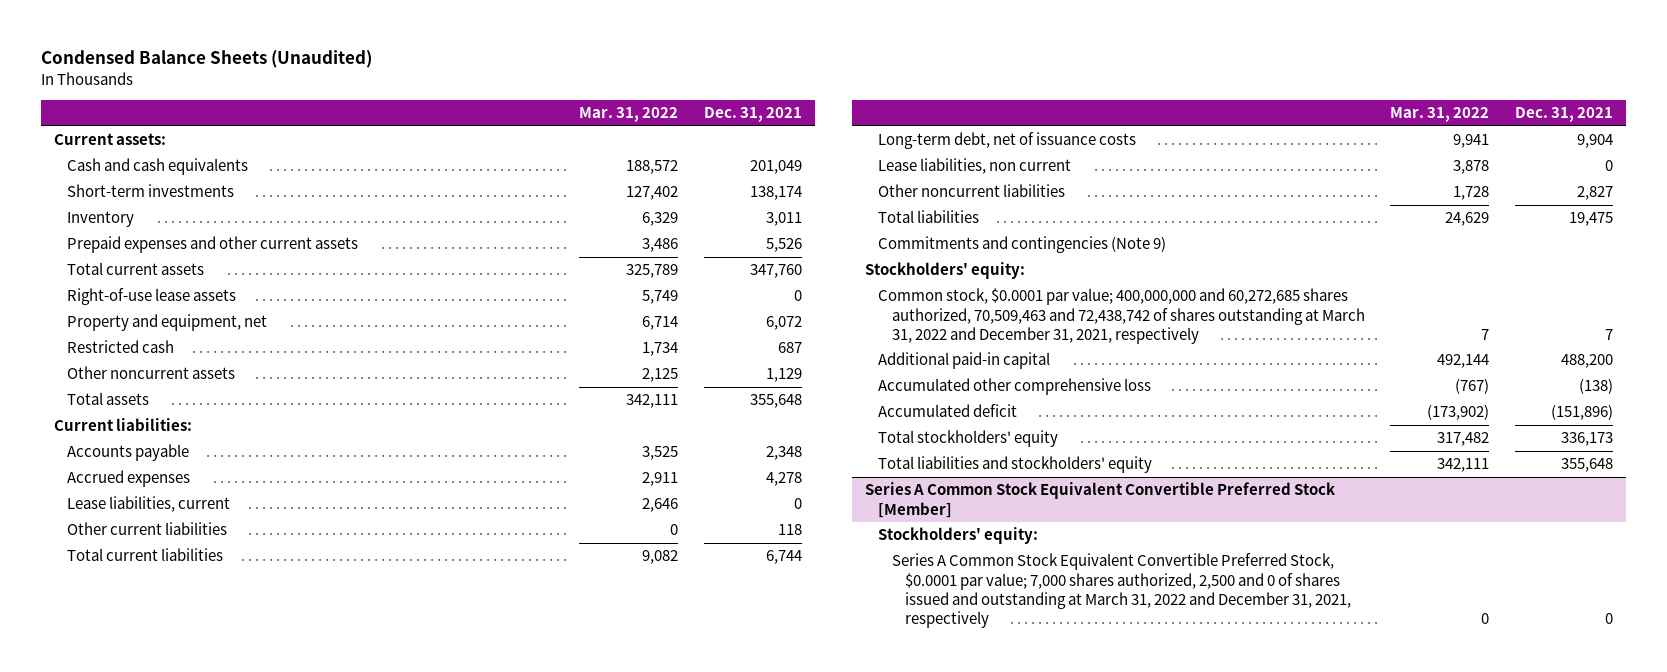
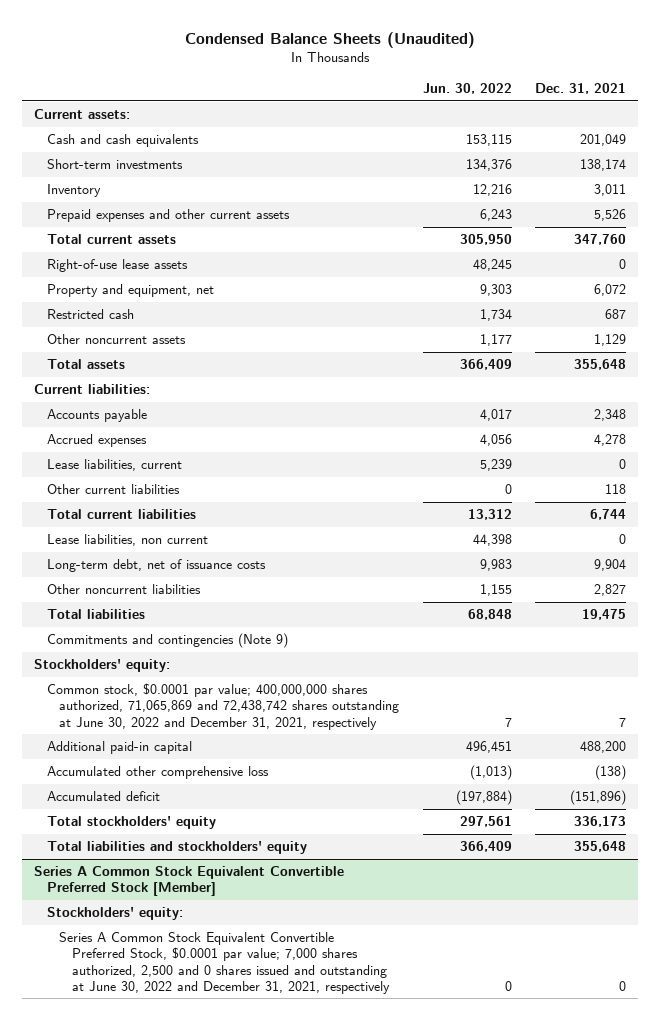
- | Mar. 31, 2022 | Dec. 31, 2021
+ | Jun. 30, 2022 | Dec. 31, 2021
moved down: Long-term debt, net of issuance costs | 9,983 | 9,904
- Common stock, $0.0001 par value; 400,000,000 and 60,272,685 shares authorized, 70,509,463 and 72,438,742 of shares outstanding at March 31, 2022 and December 31, 2021, respectively | 7 | 7
+ Common stock, $0.0001 par value; 400,000,000 shares authorized, 71,065,869 and 72,438,742 shares outstanding at June 30, 2022 and December 31, 2021, respectively | 7 | 7
@ Series A Common Stock Equivalent Convertible Preferred Stock [Member]
- Series A Common Stock Equivalent Convertible Preferred Stock, $0.0001 par value; 7,000 shares authorized, 2,500 and 0 of shares issued and outstanding at March 31, 2022 and December 31, 2021, respectively | 0 | 0
+ Series A Common Stock Equivalent Convertible Preferred Stock, $0.0001 par value; 7,000 shares authorized, 2,500 and 0 shares issued and outstanding at June 30, 2022 and December 31, 2021, respectively | 0 | 0

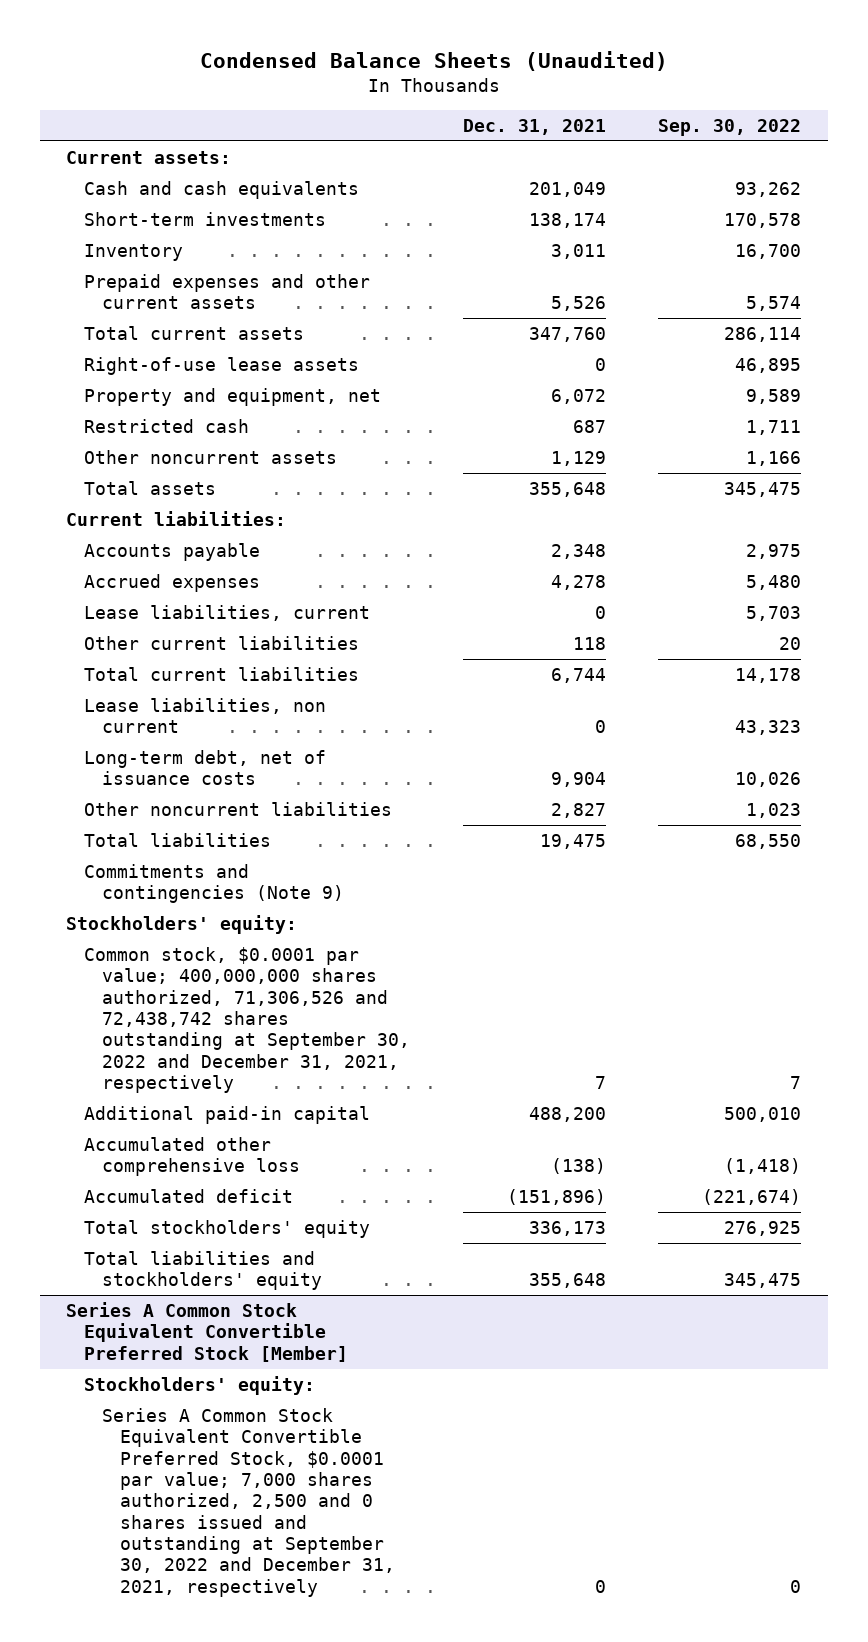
- | Jun. 30, 2022 | Dec. 31, 2021
+ | Dec. 31, 2021 | Sep. 30, 2022
- Common stock, $0.0001 par value; 400,000,000 shares authorized, 71,065,869 and 72,438,742 shares outstanding at June 30, 2022 and December 31, 2021, respectively | 7 | 7
+ Common stock, $0.0001 par value; 400,000,000 shares authorized, 71,306,526 and 72,438,742 shares outstanding at September 30, 2022 and December 31, 2021, respectively | 7 | 7
@ Series A Common Stock Equivalent Convertible Preferred Stock [Member]
- Series A Common Stock Equivalent Convertible Preferred Stock, $0.0001 par value; 7,000 shares authorized, 2,500 and 0 shares issued and outstanding at June 30, 2022 and December 31, 2021, respectively | 0 | 0
+ Series A Common Stock Equivalent Convertible Preferred Stock, $0.0001 par value; 7,000 shares authorized, 2,500 and 0 shares issued and outstanding at September 30, 2022 and December 31, 2021, respectively | 0 | 0

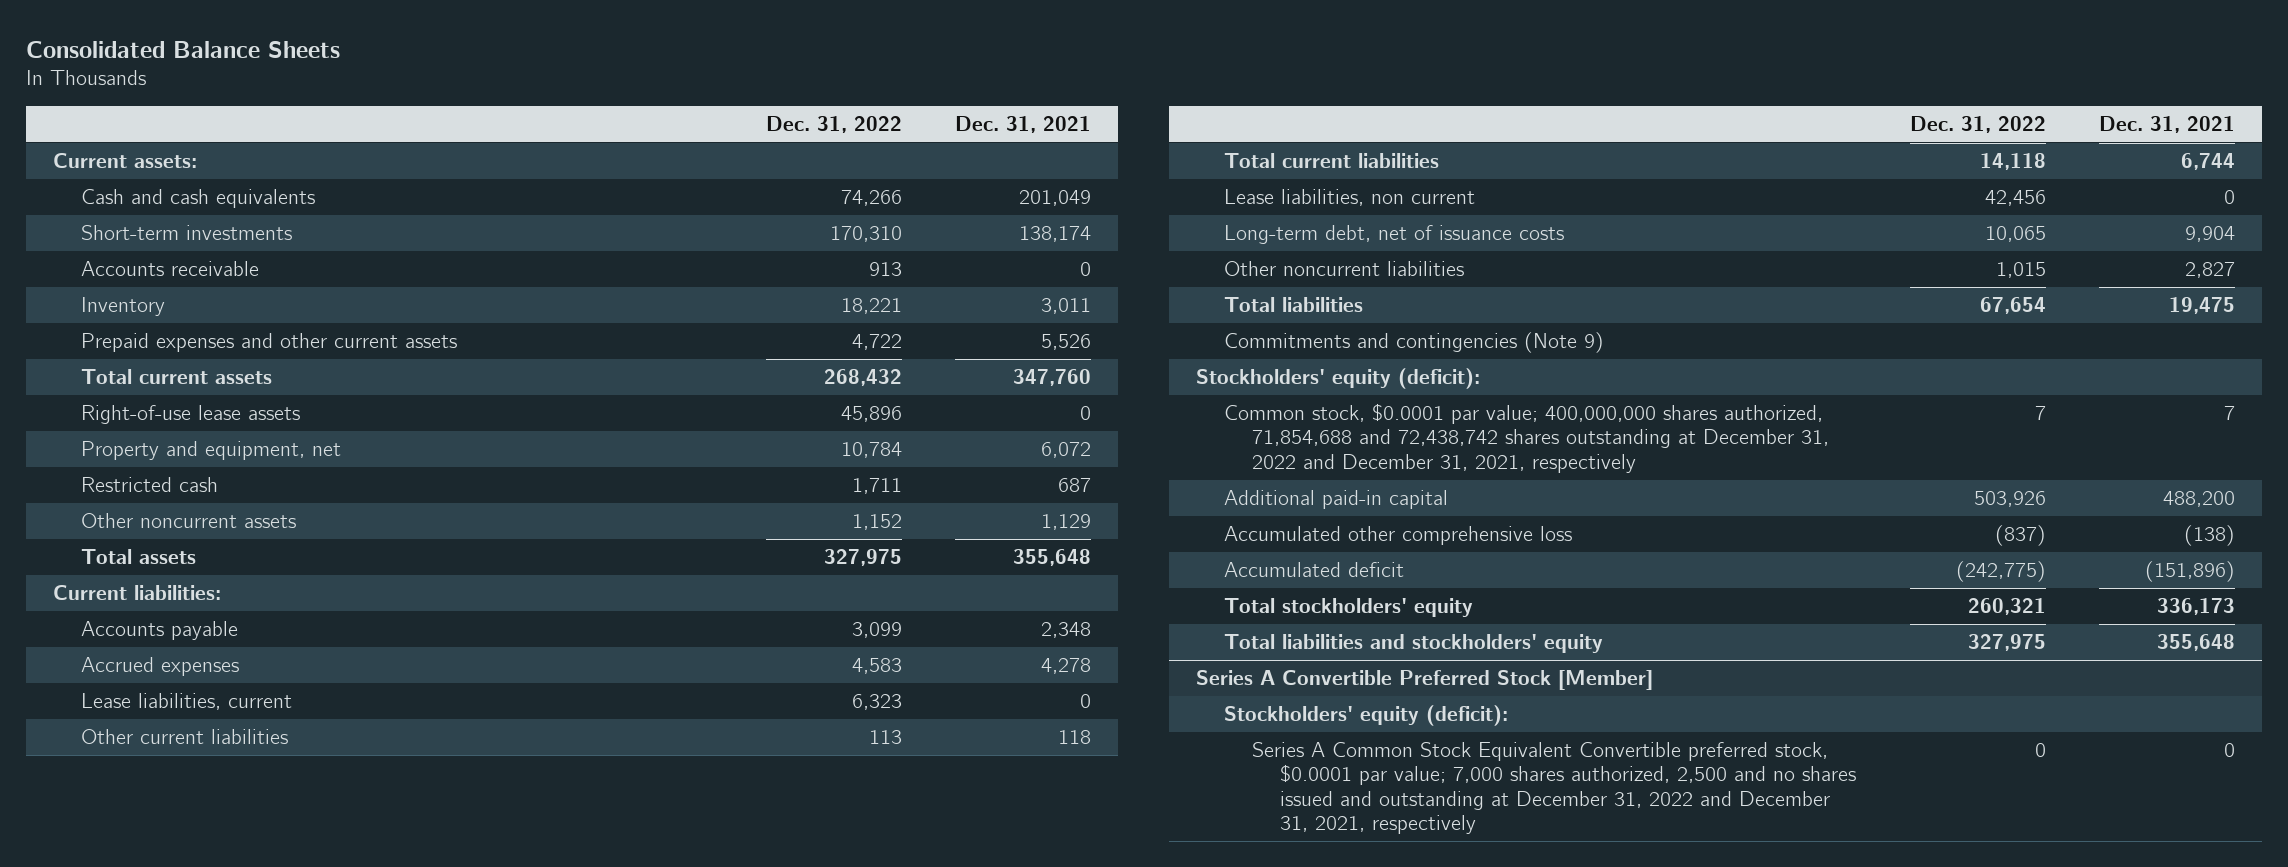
- Condensed Balance Sheets (Unaudited)
+ Consolidated Balance Sheets
- | Dec. 31, 2021 | Sep. 30, 2022
+ | Dec. 31, 2022 | Dec. 31, 2021
+ Accounts receivable | 913 | 0
- Stockholders' equity:
- Common stock, $0.0001 par value; 400,000,000 shares authorized, 71,306,526 and 72,438,742 shares outstanding at September 30, 2022 and December 31, 2021, respectively | 7 | 7
+ Stockholders' equity (deficit):
+ Common stock, $0.0001 par value; 400,000,000 shares authorized, 71,854,688 and 72,438,742 shares outstanding at December 31, 2022 and December 31, 2021, respectively | 7 | 7
- Series A Common Stock Equivalent Convertible Preferred Stock [Member]
- Stockholders' equity:
- Series A Common Stock Equivalent Convertible Preferred Stock, $0.0001 par value; 7,000 shares authorized, 2,500 and 0 shares issued and outstanding at September 30, 2022 and December 31, 2021, respectively | 0 | 0
+ Series A Convertible Preferred Stock [Member]
+ Stockholders' equity (deficit):
+ Series A Common Stock Equivalent Convertible preferred stock, $0.0001 par value; 7,000 shares authorized, 2,500 and no shares issued and outstanding at December 31, 2022 and December 31, 2021, respectively | 0 | 0

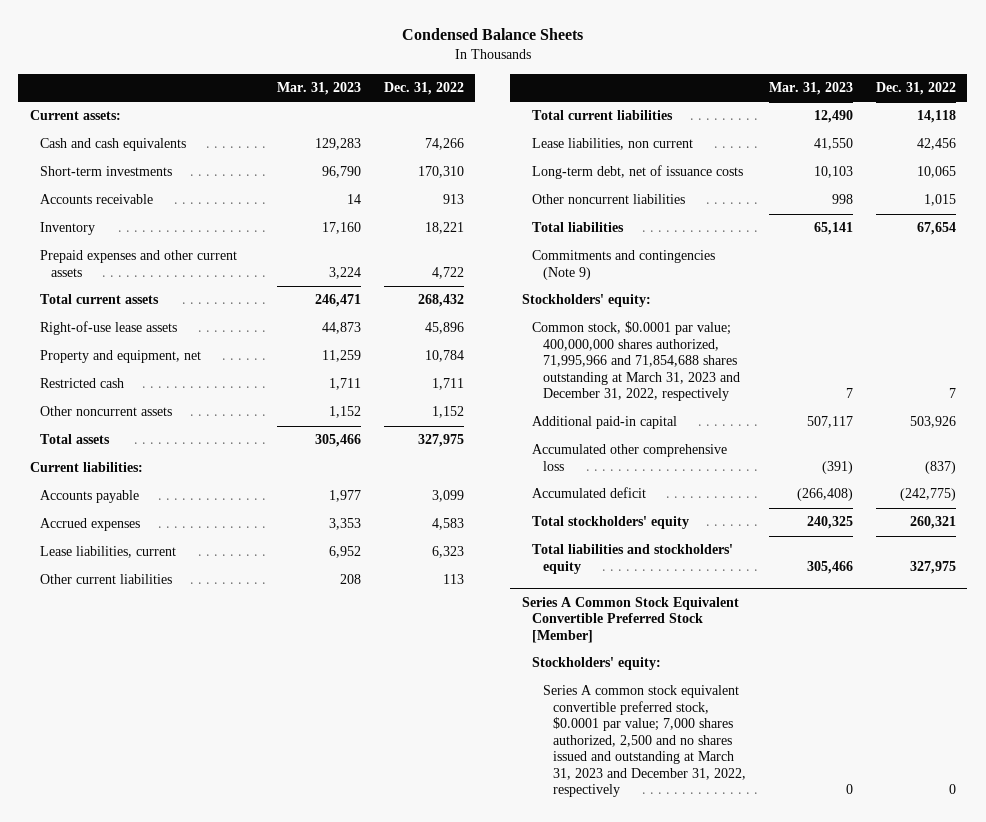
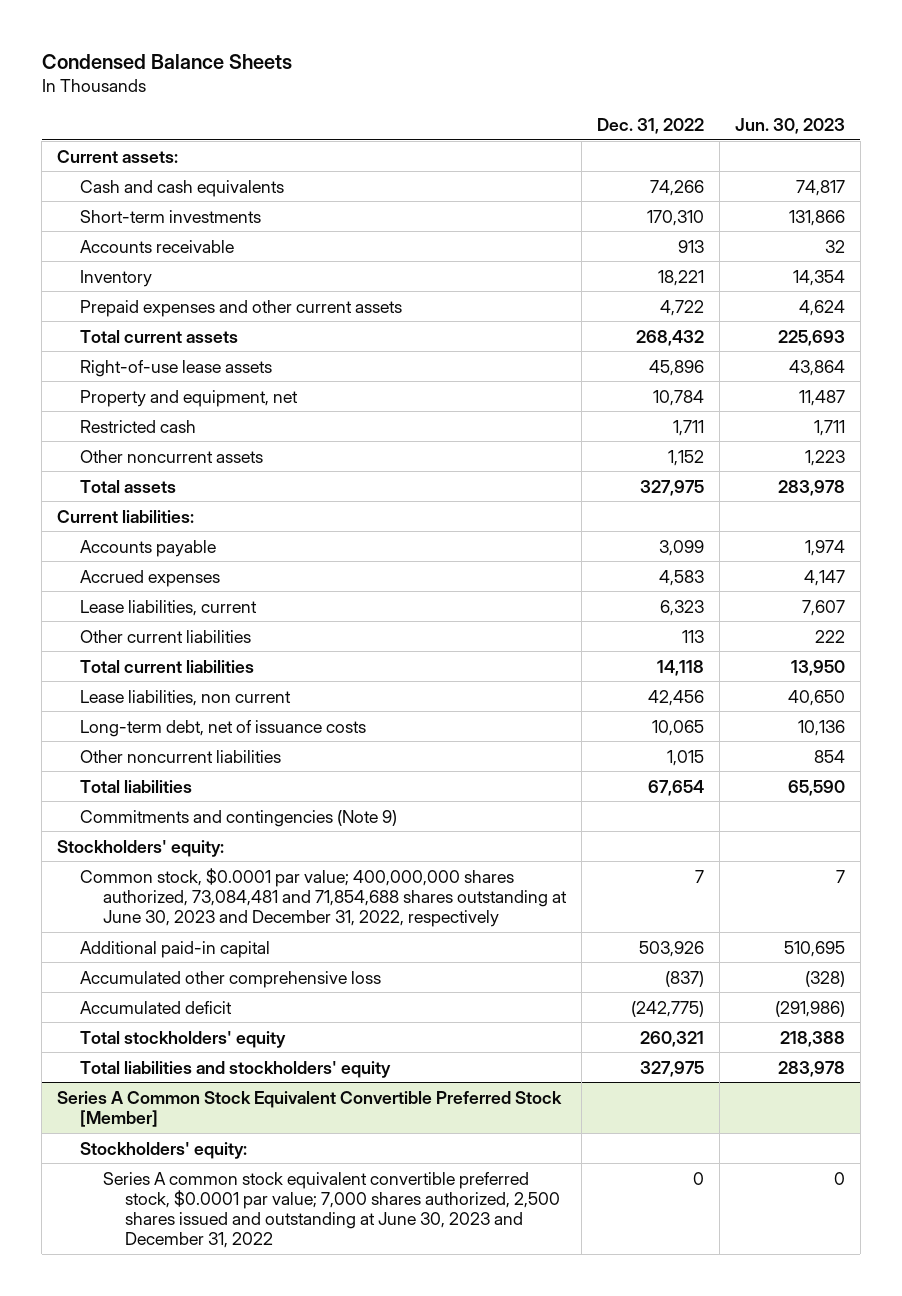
- | Mar. 31, 2023 | Dec. 31, 2022
+ | Dec. 31, 2022 | Jun. 30, 2023
- Common stock, $0.0001 par value; 400,000,000 shares authorized, 71,995,966 and 71,854,688 shares outstanding at March 31, 2023 and December 31, 2022, respectively | 7 | 7
+ Common stock, $0.0001 par value; 400,000,000 shares authorized, 73,084,481 and 71,854,688 shares outstanding at June 30, 2023 and December 31, 2022, respectively | 7 | 7
@ Series A Common Stock Equivalent Convertible Preferred Stock [Member]
- Series A common stock equivalent convertible preferred stock, $0.0001 par value; 7,000 shares authorized, 2,500 and no shares issued and outstanding at March 31, 2023 and December 31, 2022, respectively | 0 | 0
+ Series A common stock equivalent convertible preferred stock, $0.0001 par value; 7,000 shares authorized, 2,500 shares issued and outstanding at June 30, 2023 and December 31, 2022 | 0 | 0

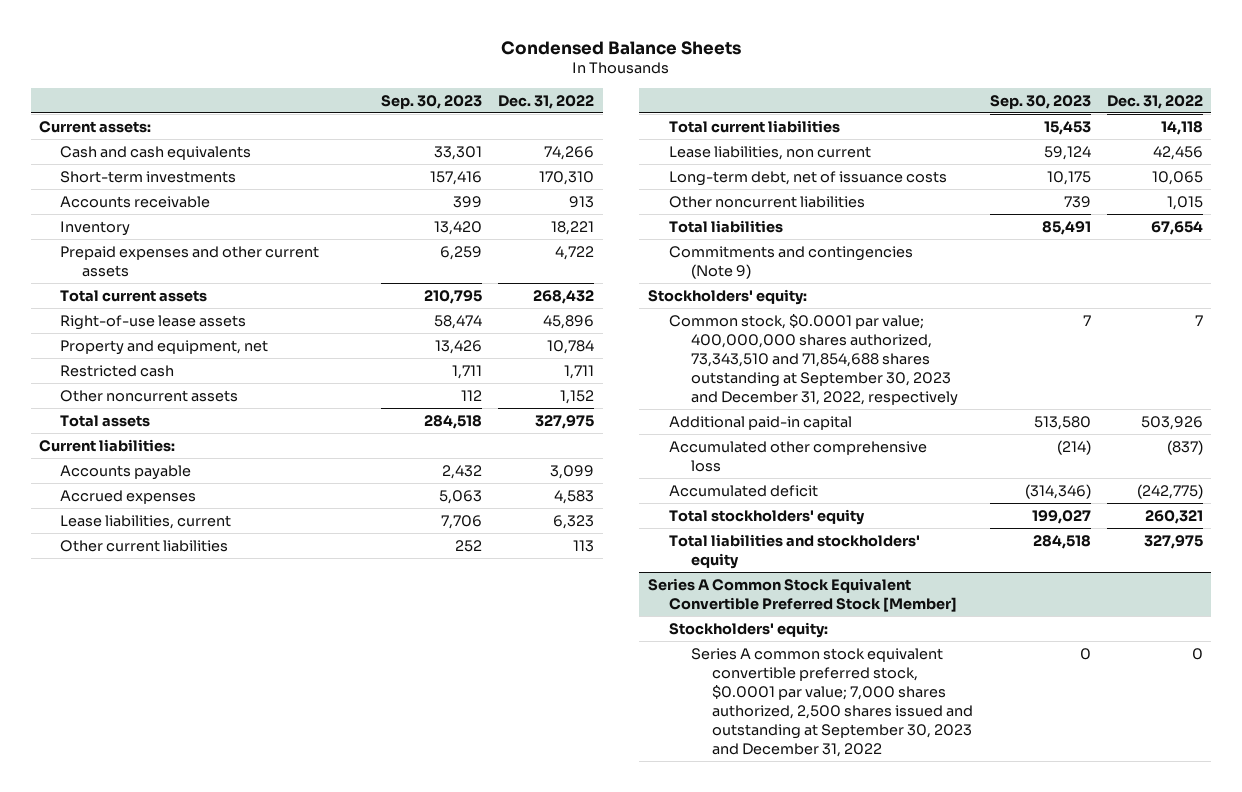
- | Dec. 31, 2022 | Jun. 30, 2023
+ | Sep. 30, 2023 | Dec. 31, 2022
- Common stock, $0.0001 par value; 400,000,000 shares authorized, 73,084,481 and 71,854,688 shares outstanding at June 30, 2023 and December 31, 2022, respectively | 7 | 7
+ Common stock, $0.0001 par value; 400,000,000 shares authorized, 73,343,510 and 71,854,688 shares outstanding at September 30, 2023 and December 31, 2022, respectively | 7 | 7
@ Series A Common Stock Equivalent Convertible Preferred Stock [Member]
- Series A common stock equivalent convertible preferred stock, $0.0001 par value; 7,000 shares authorized, 2,500 shares issued and outstanding at June 30, 2023 and December 31, 2022 | 0 | 0
+ Series A common stock equivalent convertible preferred stock, $0.0001 par value; 7,000 shares authorized, 2,500 shares issued and outstanding at September 30, 2023 and December 31, 2022 | 0 | 0

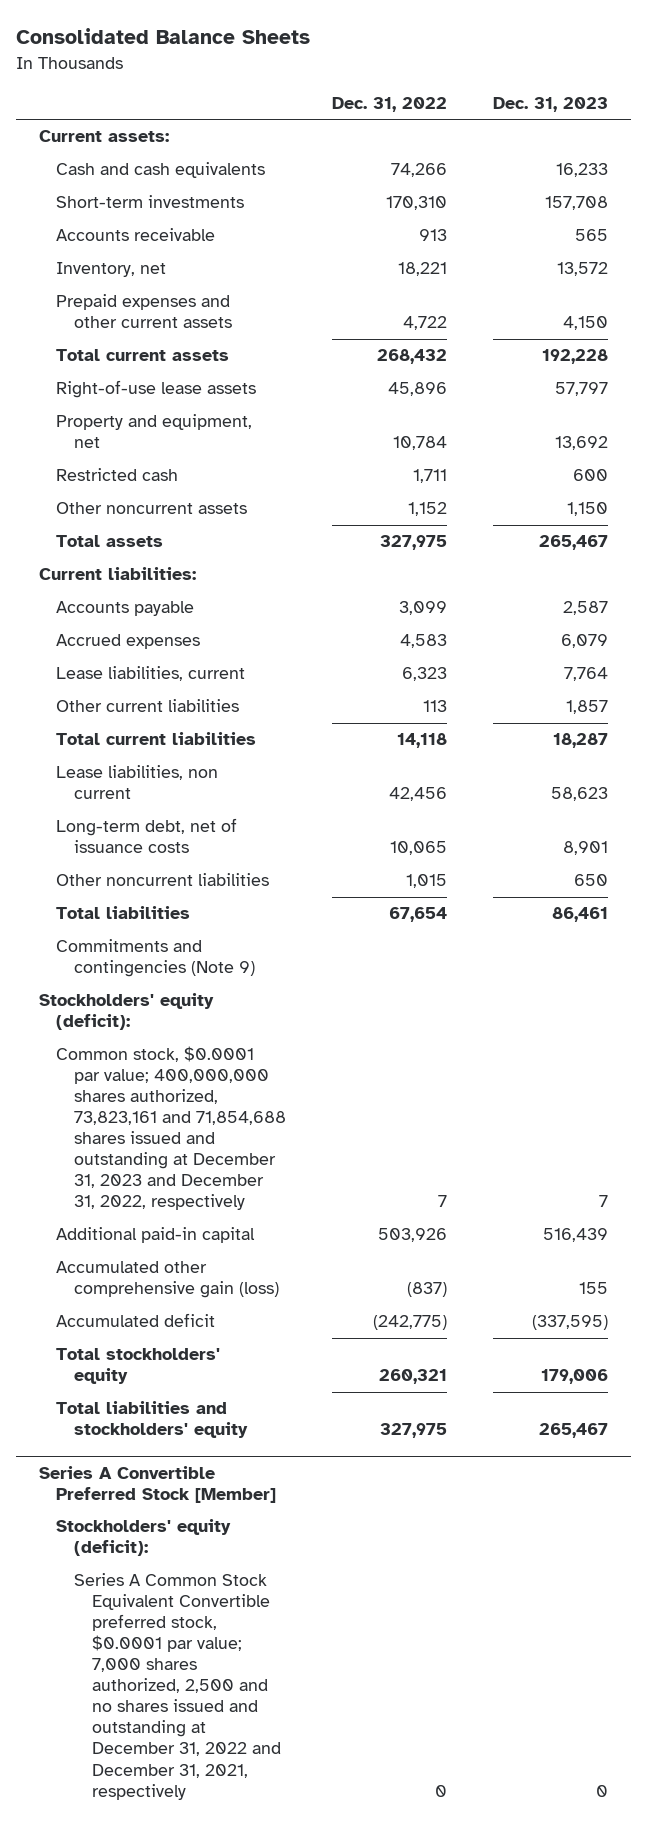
- Condensed Balance Sheets
+ Consolidated Balance Sheets
- | Sep. 30, 2023 | Dec. 31, 2022
+ | Dec. 31, 2022 | Dec. 31, 2023
- Inventory | 13,420 | 18,221
+ Inventory, net | 18,221 | 13,572
- Stockholders' equity:
- Common stock, $0.0001 par value; 400,000,000 shares authorized, 73,343,510 and 71,854,688 shares outstanding at September 30, 2023 and December 31, 2022, respectively | 7 | 7
+ Stockholders' equity (deficit):
+ Common stock, $0.0001 par value; 400,000,000 shares authorized, 73,823,161 and 71,854,688 shares issued and outstanding at December 31, 2023 and December 31, 2022, respectively | 7 | 7
- Accumulated other comprehensive loss | (214) | (837)
+ Accumulated other comprehensive gain (loss) | (837) | 155
- Series A Common Stock Equivalent Convertible Preferred Stock [Member]
- Stockholders' equity:
- Series A common stock equivalent convertible preferred stock, $0.0001 par value; 7,000 shares authorized, 2,500 shares issued and outstanding at September 30, 2023 and December 31, 2022 | 0 | 0
+ Series A Convertible Preferred Stock [Member]
+ Stockholders' equity (deficit):
+ Series A Common Stock Equivalent Convertible preferred stock, $0.0001 par value; 7,000 shares authorized, 2,500 and no shares issued and outstanding at December 31, 2022 and December 31, 2021, respectively | 0 | 0

